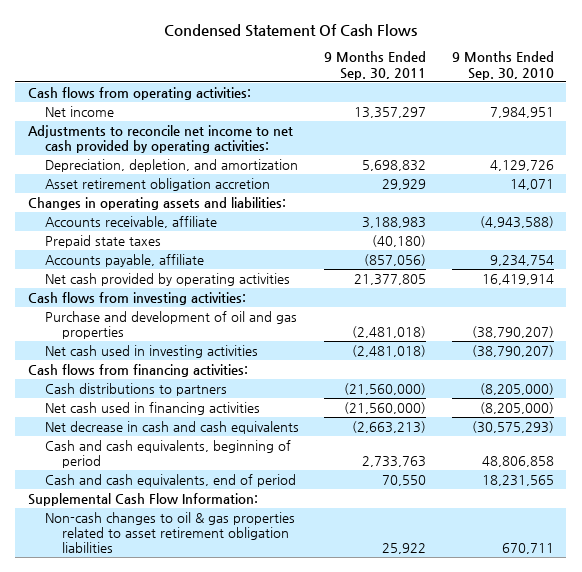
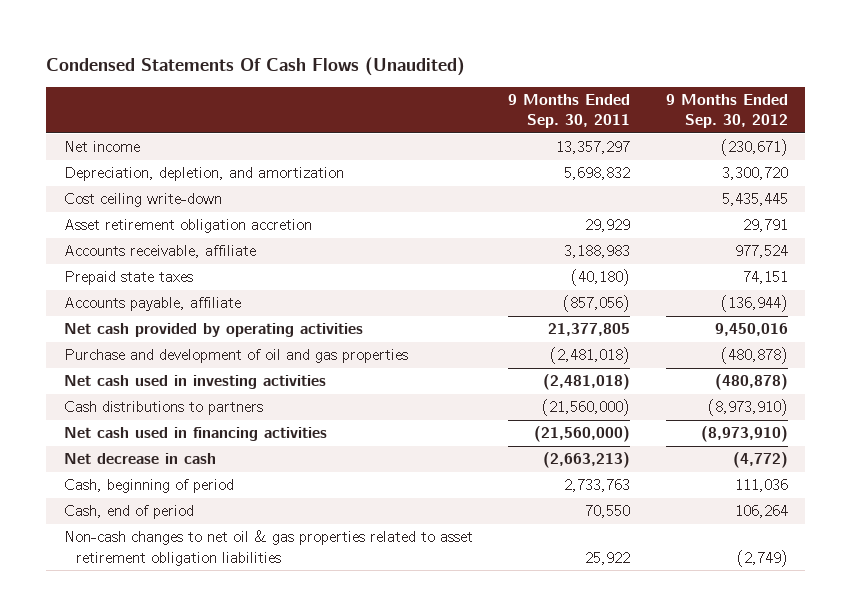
- Condensed Statement Of Cash Flows
+ Condensed Statements Of Cash Flows (Unaudited)
- | 9 Months Ended Sep. 30, 2011 | 9 Months Ended Sep. 30, 2010
+ | 9 Months Ended Sep. 30, 2011 | 9 Months Ended Sep. 30, 2012
- Cash flows from operating activities:
- Adjustments to reconcile net income to net cash provided by operating activities:
+ Cost ceiling write-down | | 5,435,445
- Changes in operating assets and liabilities:
- Cash flows from investing activities:
- Cash flows from financing activities:
- Net decrease in cash and cash equivalents | (2,663,213) | (30,575,293)
- Cash and cash equivalents, beginning of period | 2,733,763 | 48,806,858
- Cash and cash equivalents, end of period | 70,550 | 18,231,565
- Supplemental Cash Flow Information:
- Non-cash changes to oil & gas properties related to asset retirement obligation liabilities | 25,922 | 670,711
+ Net decrease in cash | (2,663,213) | (4,772)
+ Cash, beginning of period | 2,733,763 | 111,036
+ Cash, end of period | 70,550 | 106,264
+ Non-cash changes to net oil & gas properties related to asset retirement obligation liabilities | 25,922 | (2,749)

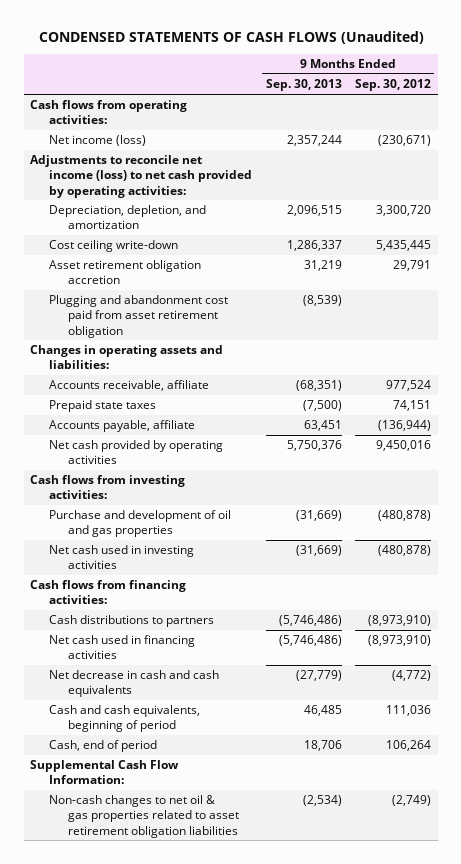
- Condensed Statements Of Cash Flows (Unaudited)
+ CONDENSED STATEMENTS OF CASH FLOWS (Unaudited)
- | 9 Months Ended Sep. 30, 2011 | 9 Months Ended Sep. 30, 2012
+ | 9 Months Ended Sep. 30, 2013 | 9 Months Ended Sep. 30, 2012
- Net income | 13,357,297 | (230,671)
+ Cash flows from operating activities:
+ Net income (loss) | 2,357,244 | (230,671)
+ Adjustments to reconcile net income (loss) to net cash provided by operating activities:
+ Plugging and abandonment cost paid from asset retirement obligation | (8,539) |
+ Changes in operating assets and liabilities:
+ Cash flows from investing activities:
+ Cash flows from financing activities:
- Net decrease in cash | (2,663,213) | (4,772)
- Cash, beginning of period | 2,733,763 | 111,036
+ Net decrease in cash and cash equivalents | (27,779) | (4,772)
+ Cash and cash equivalents, beginning of period | 46,485 | 111,036
+ Supplemental Cash Flow Information:

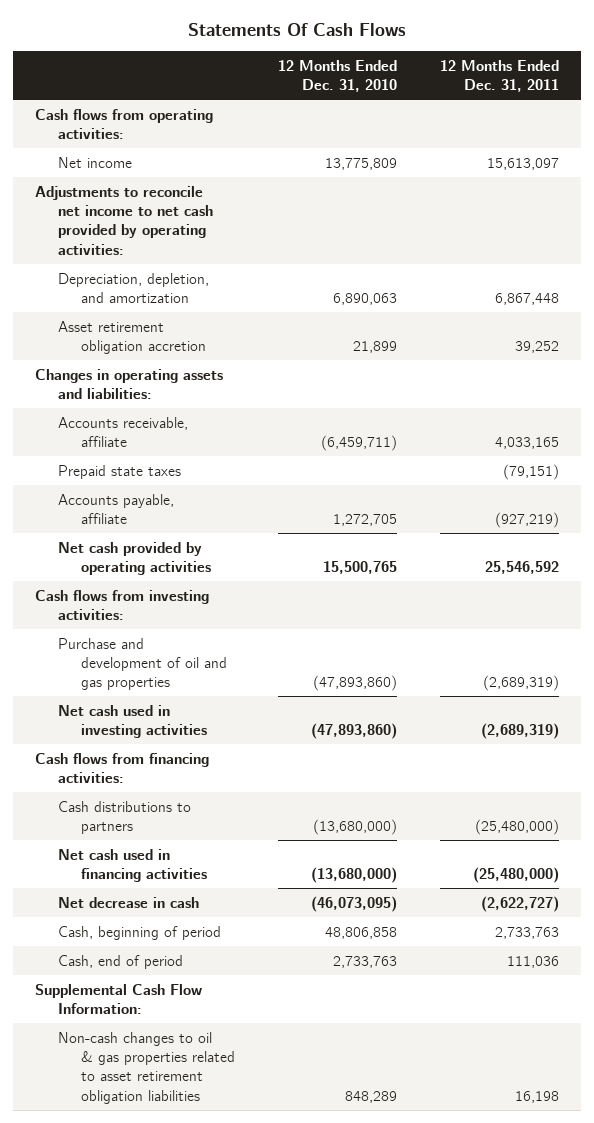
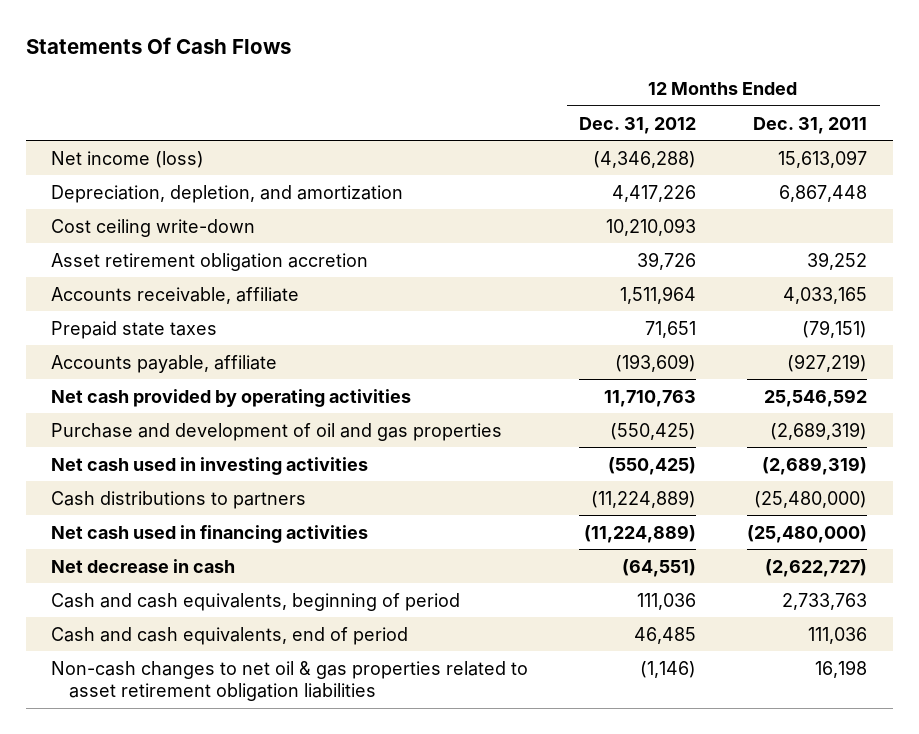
- | 12 Months Ended Dec. 31, 2010 | 12 Months Ended Dec. 31, 2011
+ | 12 Months Ended Dec. 31, 2012 | 12 Months Ended Dec. 31, 2011
- Cash flows from operating activities:
- Net income | 13,775,809 | 15,613,097
- Adjustments to reconcile net income to net cash provided by operating activities:
+ Net income (loss) | (4,346,288) | 15,613,097
+ Cost ceiling write-down | 10,210,093 |
- Changes in operating assets and liabilities:
- Cash flows from investing activities:
- Cash flows from financing activities:
- Cash, beginning of period | 48,806,858 | 2,733,763
- Cash, end of period | 2,733,763 | 111,036
- Supplemental Cash Flow Information:
- Non-cash changes to oil & gas properties related to asset retirement obligation liabilities | 848,289 | 16,198
+ Cash and cash equivalents, beginning of period | 111,036 | 2,733,763
+ Cash and cash equivalents, end of period | 46,485 | 111,036
+ Non-cash changes to net oil & gas properties related to asset retirement obligation liabilities | (1,146) | 16,198

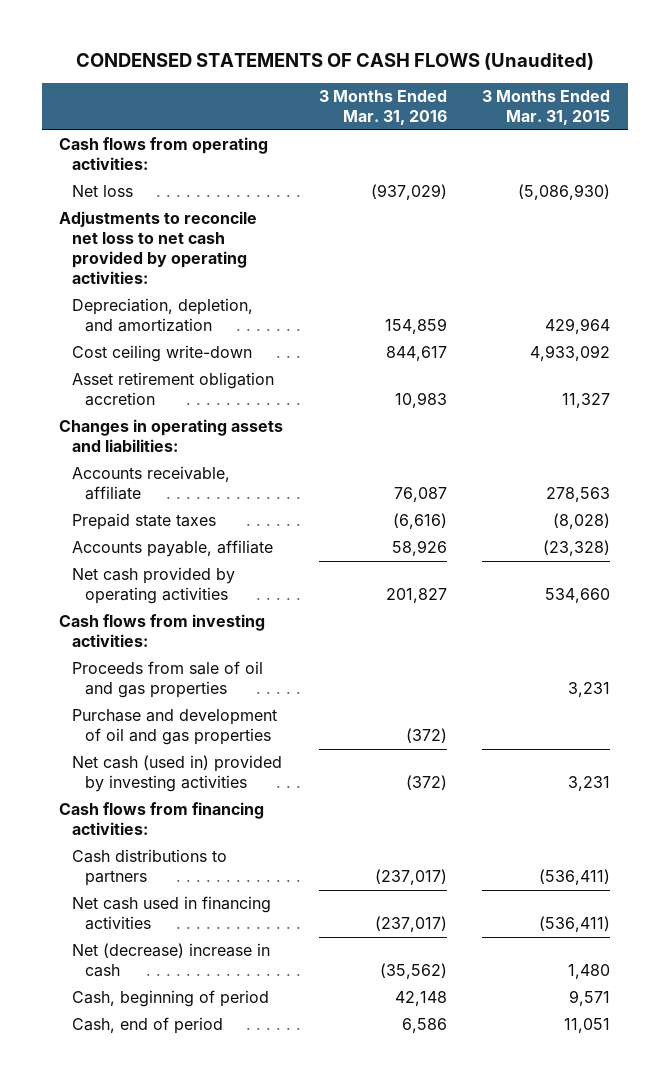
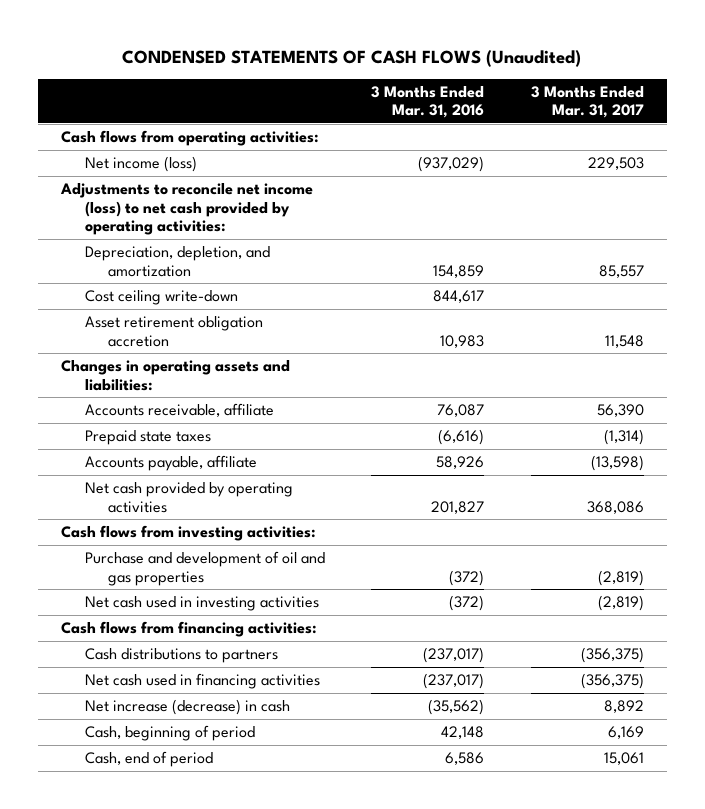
- | 3 Months Ended Mar. 31, 2016 | 3 Months Ended Mar. 31, 2015
+ | 3 Months Ended Mar. 31, 2016 | 3 Months Ended Mar. 31, 2017
- Net loss | (937,029) | (5,086,930)
- Adjustments to reconcile net loss to net cash provided by operating activities:
+ Net income (loss) | (937,029) | 229,503
+ Adjustments to reconcile net income (loss) to net cash provided by operating activities:
- Proceeds from sale of oil and gas properties | | 3,231
- Net cash (used in) provided by investing activities | (372) | 3,231
+ Net cash used in investing activities | (372) | (2,819)
- Net (decrease) increase in cash | (35,562) | 1,480
+ Net increase (decrease) in cash | (35,562) | 8,892

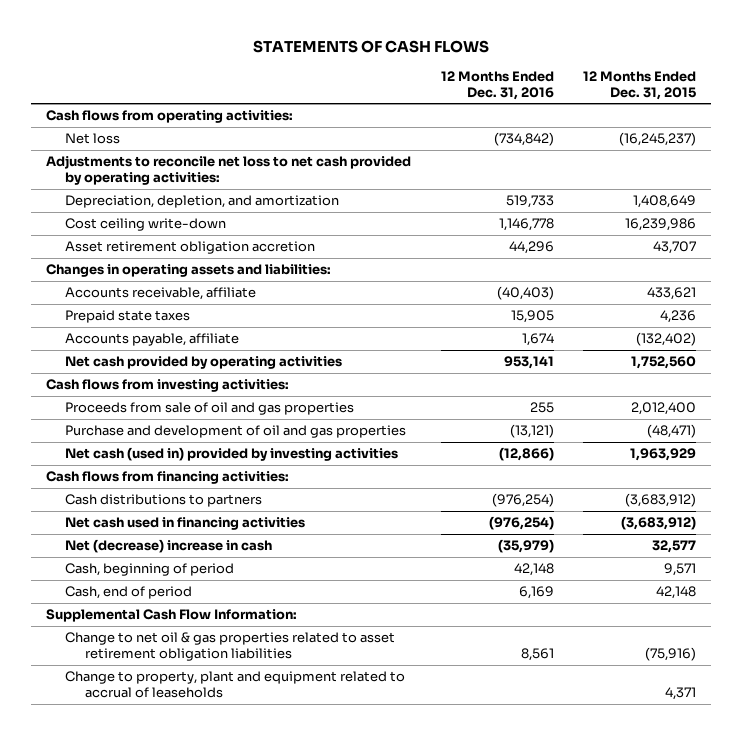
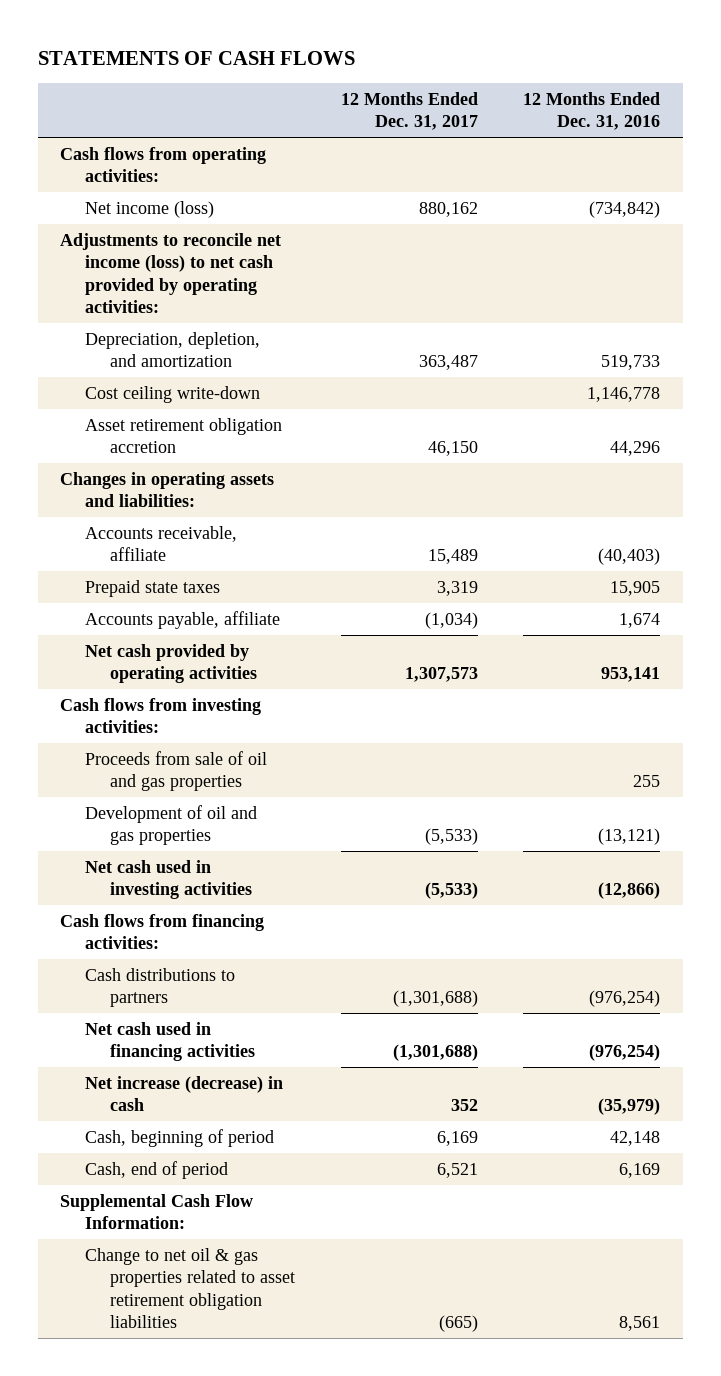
- | 12 Months Ended Dec. 31, 2016 | 12 Months Ended Dec. 31, 2015
+ | 12 Months Ended Dec. 31, 2017 | 12 Months Ended Dec. 31, 2016
- Net loss | (734,842) | (16,245,237)
- Adjustments to reconcile net loss to net cash provided by operating activities:
+ Net income (loss) | 880,162 | (734,842)
+ Adjustments to reconcile net income (loss) to net cash provided by operating activities:
- Purchase and development of oil and gas properties | (13,121) | (48,471)
- Net cash (used in) provided by investing activities | (12,866) | 1,963,929
+ Development of oil and gas properties | (5,533) | (13,121)
+ Net cash used in investing activities | (5,533) | (12,866)
- Net (decrease) increase in cash | (35,979) | 32,577
+ Net increase (decrease) in cash | 352 | (35,979)
- Change to property, plant and equipment related to accrual of leaseholds | | 4,371

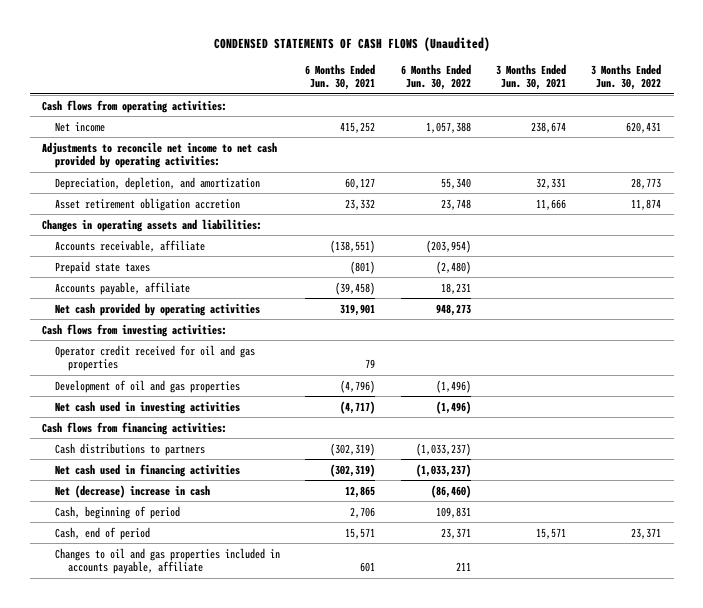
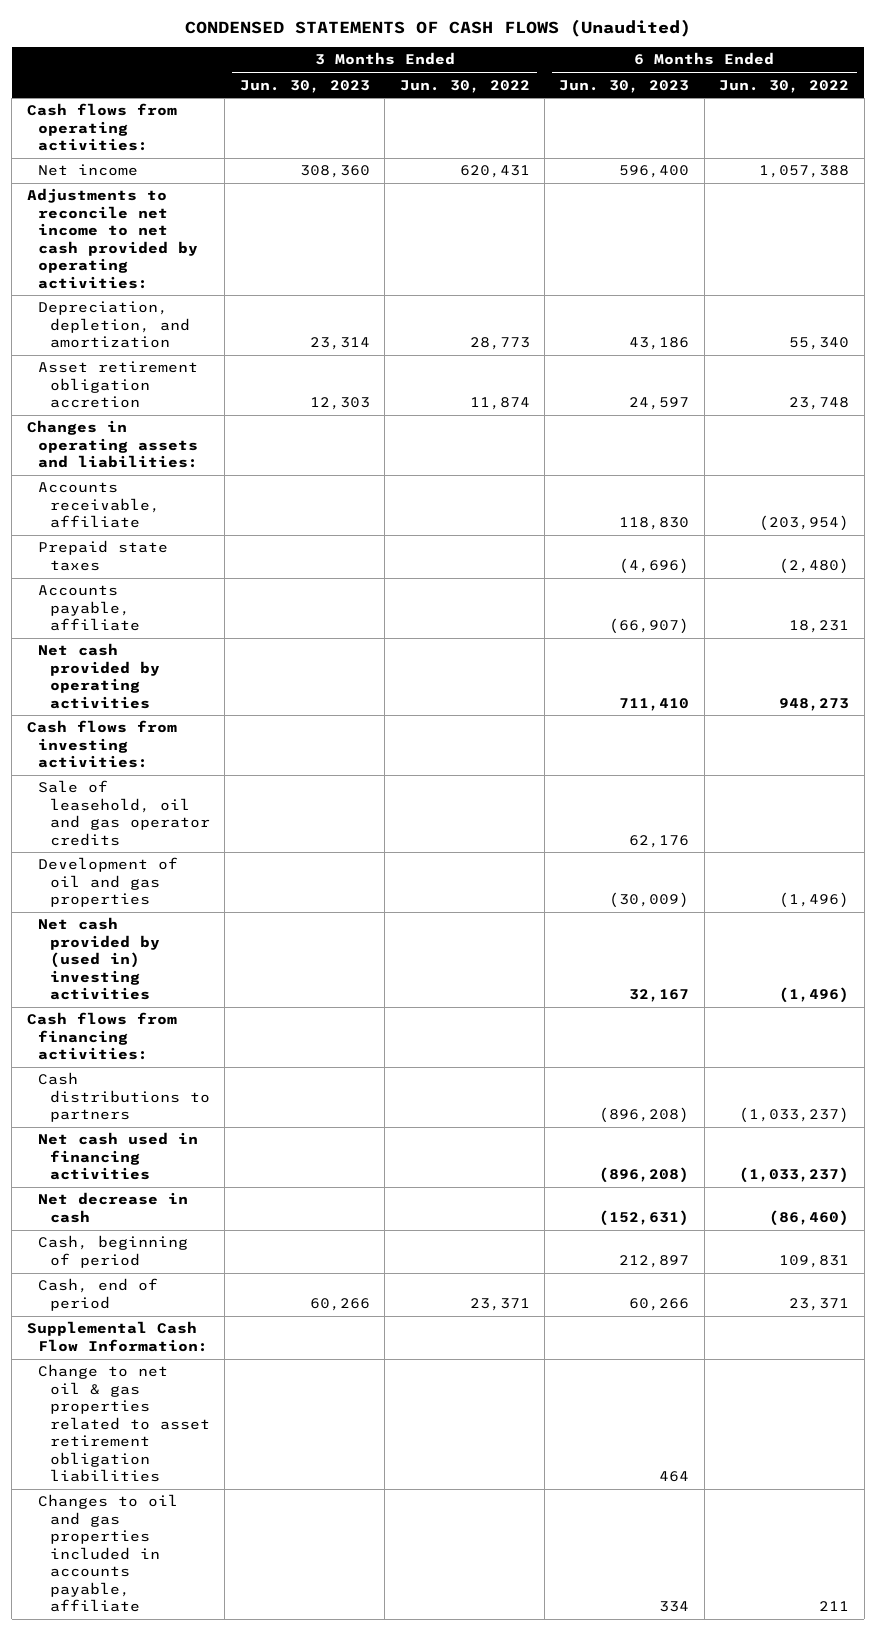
- | 6 Months Ended Jun. 30, 2021 | 6 Months Ended Jun. 30, 2022 | 3 Months Ended Jun. 30, 2021 | 3 Months Ended Jun. 30, 2022
+ | 3 Months Ended Jun. 30, 2023 | 3 Months Ended Jun. 30, 2022 | 6 Months Ended Jun. 30, 2023 | 6 Months Ended Jun. 30, 2022
- Operator credit received for oil and gas properties | 79 | | |
+ Sale of leasehold, oil and gas operator credits | | | 62,176 |
- Net cash used in investing activities | (4,717) | (1,496) | |
+ Net cash provided by (used in) investing activities | | | 32,167 | (1,496)
- Net (decrease) increase in cash | 12,865 | (86,460) | |
+ Net decrease in cash | | | (152,631) | (86,460)
+ Supplemental Cash Flow Information:
+ Change to net oil & gas properties related to asset retirement obligation liabilities | | | 464 |

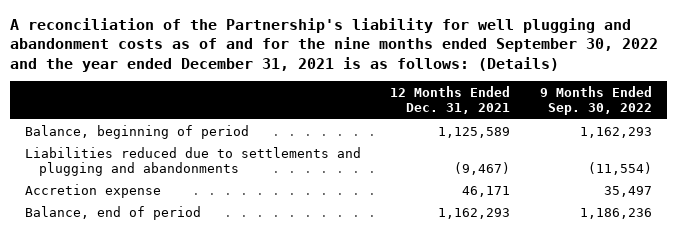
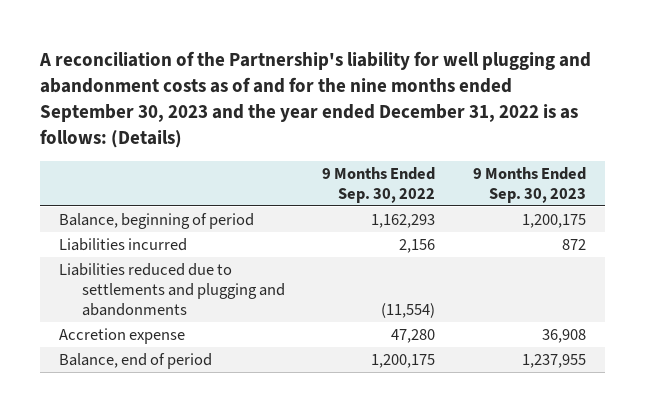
- A reconciliation of the Partnership's liability for well plugging and abandonment costs as of and for the nine months ended September 30, 2022 and the year ended December 31, 2021 is as follows: (Details)
+ A reconciliation of the Partnership's liability for well plugging and abandonment costs as of and for the nine months ended September 30, 2023 and the year ended December 31, 2022 is as follows: (Details)
- | 12 Months Ended Dec. 31, 2021 | 9 Months Ended Sep. 30, 2022
+ | 9 Months Ended Sep. 30, 2022 | 9 Months Ended Sep. 30, 2023
+ Liabilities incurred | 2,156 | 872
- Accretion expense | 46,171 | 35,497
- Balance, end of period | 1,162,293 | 1,186,236
+ Accretion expense | 47,280 | 36,908
+ Balance, end of period | 1,200,175 | 1,237,955

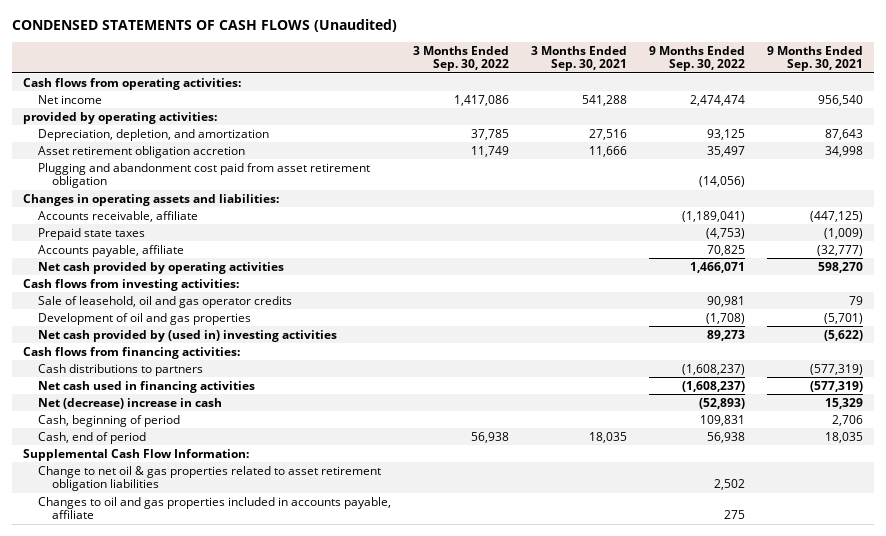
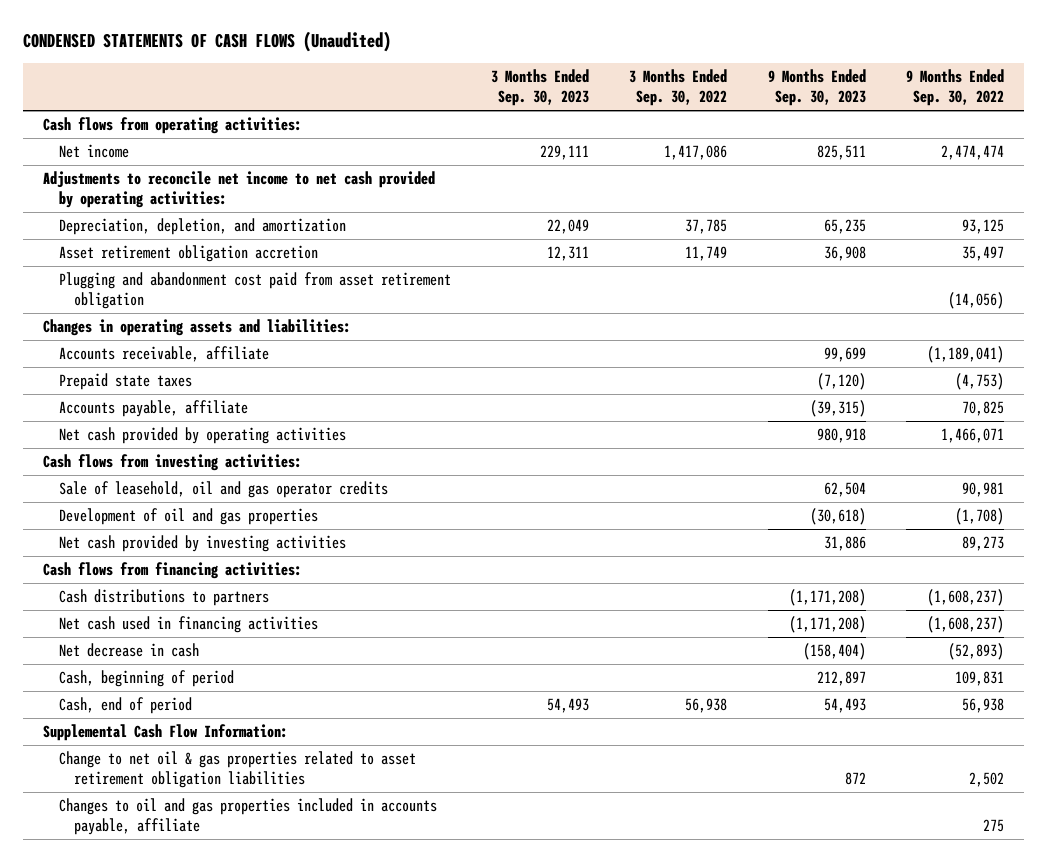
- | 3 Months Ended Sep. 30, 2022 | 3 Months Ended Sep. 30, 2021 | 9 Months Ended Sep. 30, 2022 | 9 Months Ended Sep. 30, 2021
+ | 3 Months Ended Sep. 30, 2023 | 3 Months Ended Sep. 30, 2022 | 9 Months Ended Sep. 30, 2023 | 9 Months Ended Sep. 30, 2022
- provided by operating activities:
+ Adjustments to reconcile net income to net cash provided by operating activities:
- Net cash provided by (used in) investing activities | | | 89,273 | (5,622)
+ Net cash provided by investing activities | | | 31,886 | 89,273
- Net (decrease) increase in cash | | | (52,893) | 15,329
+ Net decrease in cash | | | (158,404) | (52,893)

